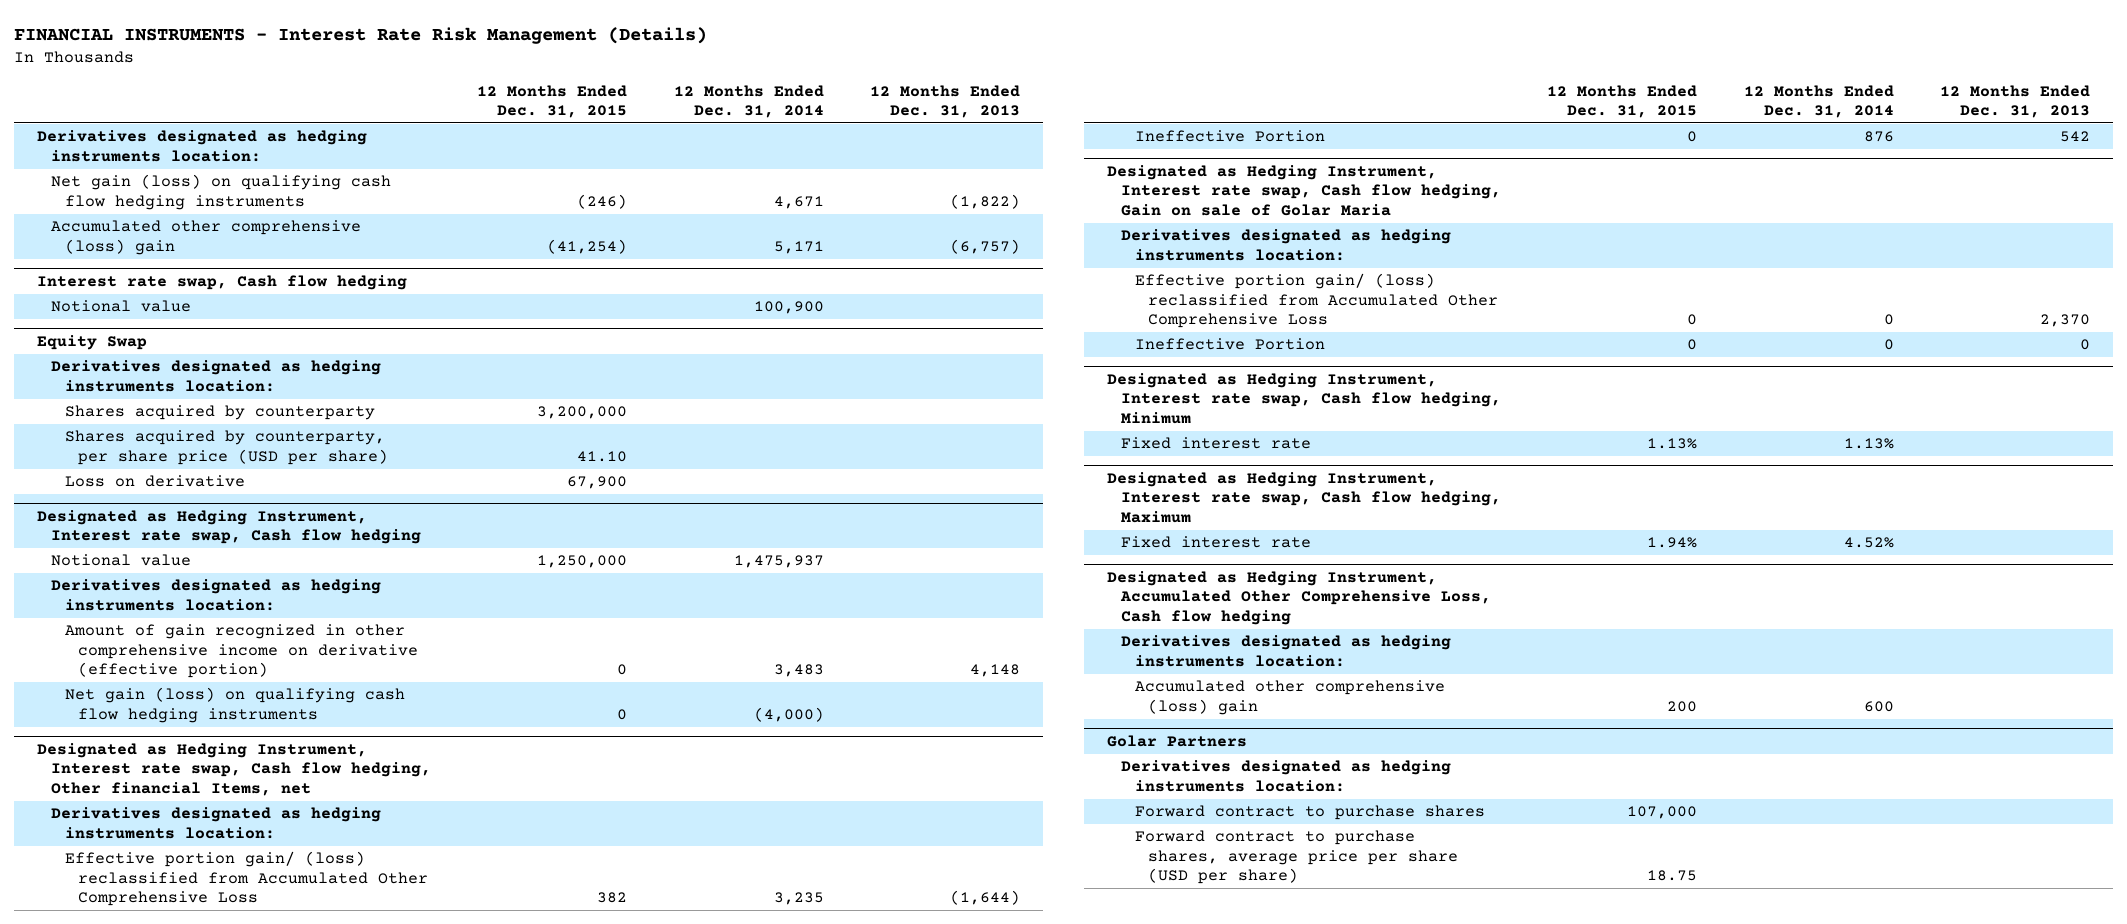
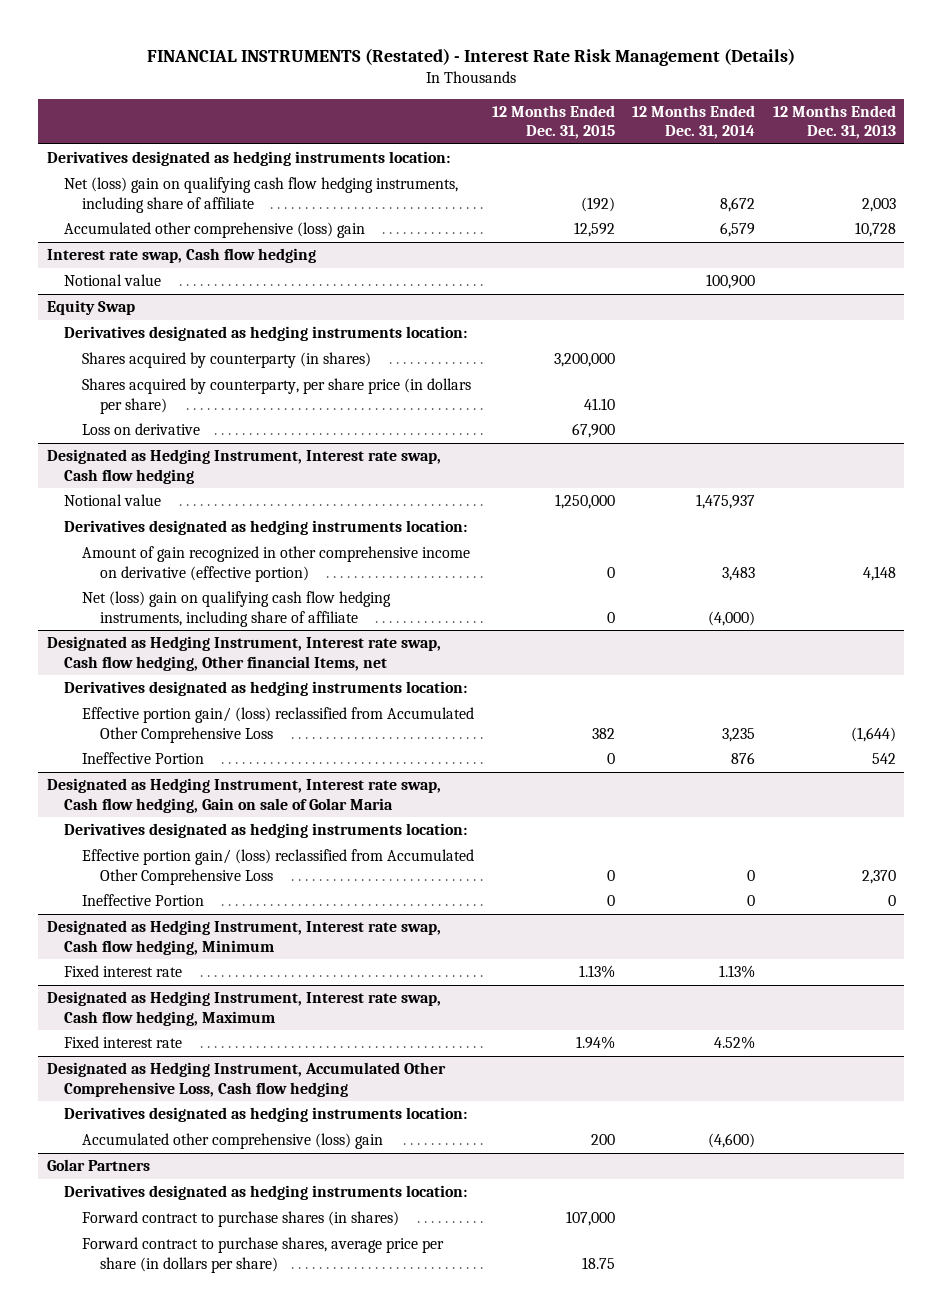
- FINANCIAL INSTRUMENTS - Interest Rate Risk Management (Details)
+ FINANCIAL INSTRUMENTS (Restated) - Interest Rate Risk Management (Details)
- Net gain (loss) on qualifying cash flow hedging instruments | (246) | 4,671 | (1,822)
- Accumulated other comprehensive (loss) gain | (41,254) | 5,171 | (6,757)
+ Net (loss) gain on qualifying cash flow hedging instruments, including share of affiliate | (192) | 8,672 | 2,003
+ Accumulated other comprehensive (loss) gain | 12,592 | 6,579 | 10,728
@ Equity Swap
- Shares acquired by counterparty | 3,200,000 | |
- Shares acquired by counterparty, per share price (USD per share) | 41.10 | |
+ Shares acquired by counterparty (in shares) | 3,200,000 | |
+ Shares acquired by counterparty, per share price (in dollars per share) | 41.10 | |
@ Designated as Hedging Instrument, Interest rate swap, Cash flow hedging
- Net gain (loss) on qualifying cash flow hedging instruments | 0 | (4,000) |
+ Net (loss) gain on qualifying cash flow hedging instruments, including share of affiliate | 0 | (4,000) |
@ Designated as Hedging Instrument, Accumulated Other Comprehensive Loss, Cash flow hedging
- Accumulated other comprehensive (loss) gain | 200 | 600 |
+ Accumulated other comprehensive (loss) gain | 200 | (4,600) |
@ Golar Partners
- Forward contract to purchase shares | 107,000 | |
- Forward contract to purchase shares, average price per share (USD per share) | 18.75 | |
+ Forward contract to purchase shares (in shares) | 107,000 | |
+ Forward contract to purchase shares, average price per share (in dollars per share) | 18.75 | |

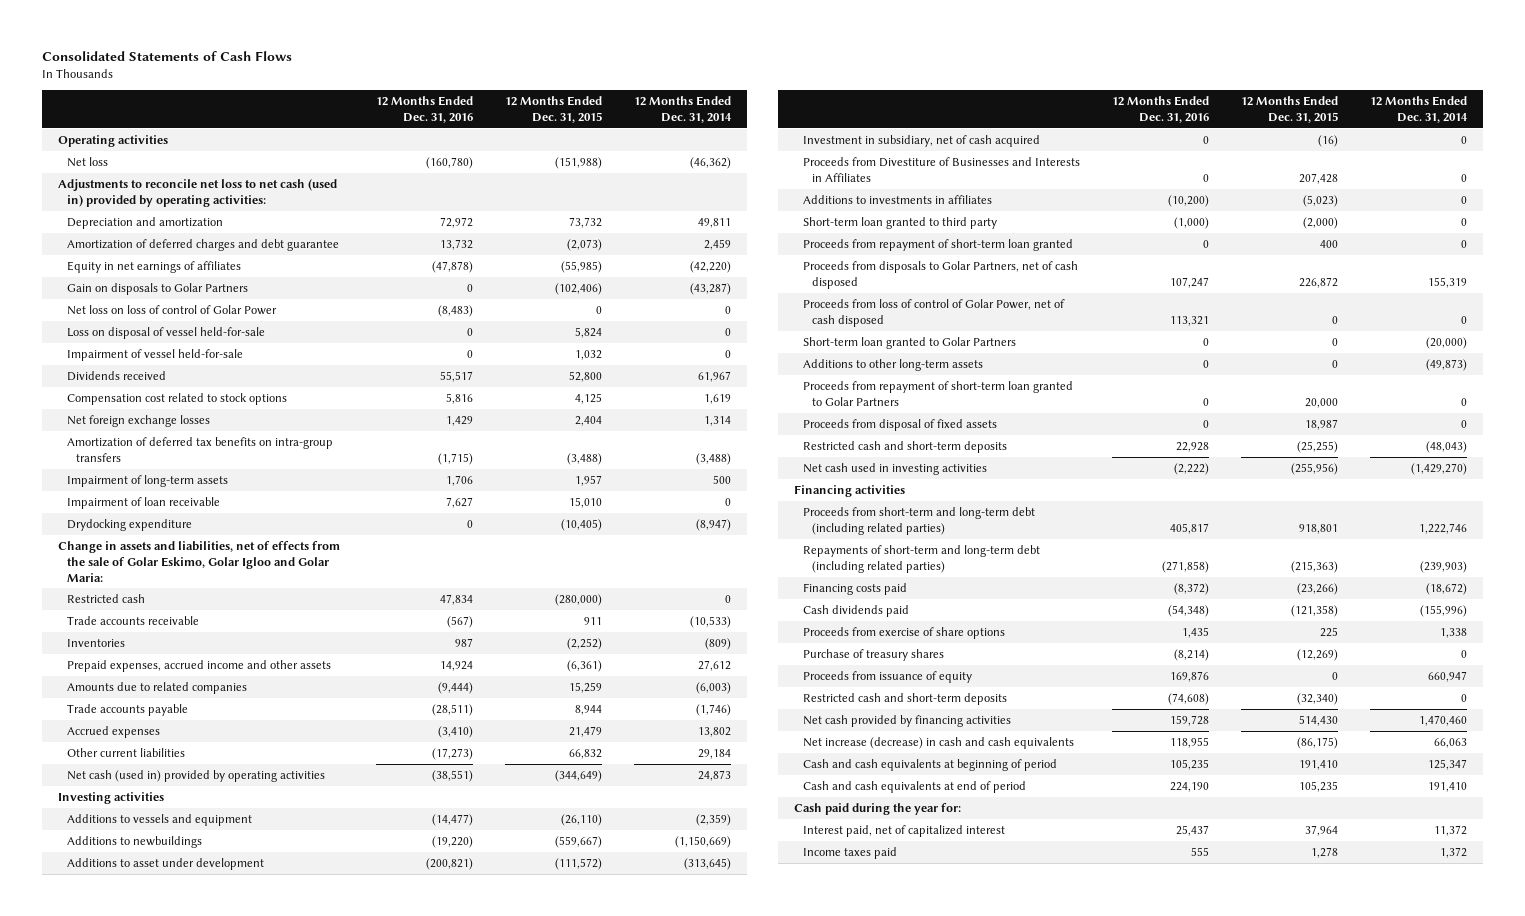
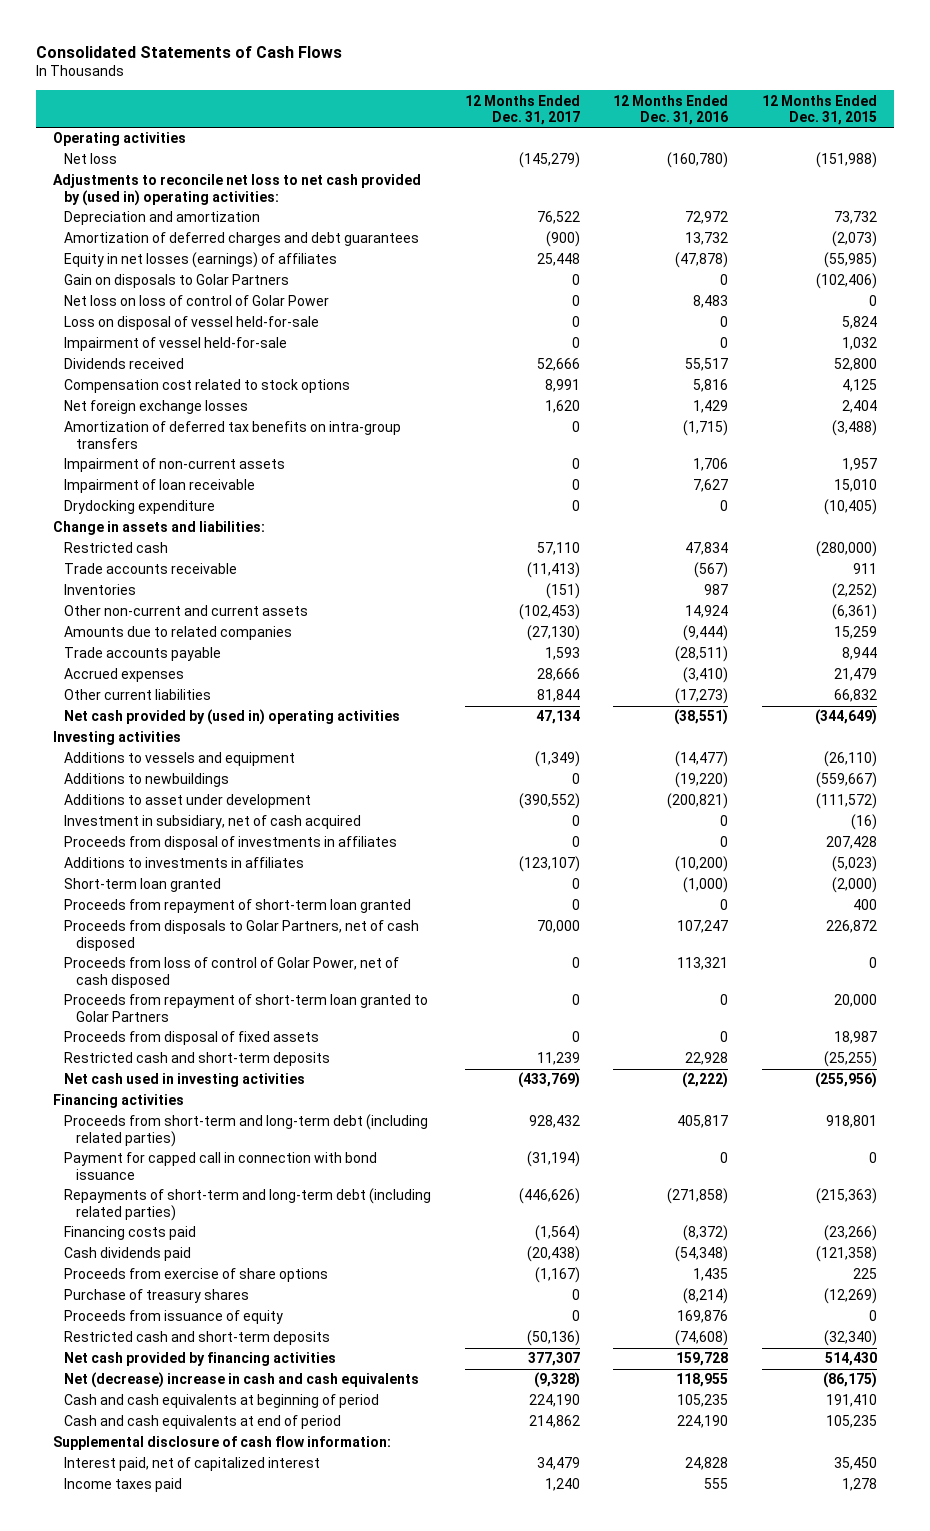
- | 12 Months Ended Dec. 31, 2016 | 12 Months Ended Dec. 31, 2015 | 12 Months Ended Dec. 31, 2014
+ | 12 Months Ended Dec. 31, 2017 | 12 Months Ended Dec. 31, 2016 | 12 Months Ended Dec. 31, 2015
- Adjustments to reconcile net loss to net cash (used in) provided by operating activities:
+ Adjustments to reconcile net loss to net cash provided by (used in) operating activities:
- Amortization of deferred charges and debt guarantee | 13,732 | (2,073) | 2,459
- Equity in net earnings of affiliates | (47,878) | (55,985) | (42,220)
+ Amortization of deferred charges and debt guarantees | (900) | 13,732 | (2,073)
+ Equity in net losses (earnings) of affiliates | 25,448 | (47,878) | (55,985)
- Net loss on loss of control of Golar Power | (8,483) | 0 | 0
+ Net loss on loss of control of Golar Power | 0 | 8,483 | 0
- Impairment of long-term assets | 1,706 | 1,957 | 500
+ Impairment of non-current assets | 0 | 1,706 | 1,957
- Change in assets and liabilities, net of effects from the sale of Golar Eskimo, Golar Igloo and Golar Maria:
+ Change in assets and liabilities:
- Prepaid expenses, accrued income and other assets | 14,924 | (6,361) | 27,612
+ Other non-current and current assets | (102,453) | 14,924 | (6,361)
- Net cash (used in) provided by operating activities | (38,551) | (344,649) | 24,873
+ Net cash provided by (used in) operating activities | 47,134 | (38,551) | (344,649)
- Proceeds from Divestiture of Businesses and Interests in Affiliates | 0 | 207,428 | 0
+ Proceeds from disposal of investments in affiliates | 0 | 0 | 207,428
- Short-term loan granted to third party | (1,000) | (2,000) | 0
+ Short-term loan granted | 0 | (1,000) | (2,000)
- Short-term loan granted to Golar Partners | 0 | 0 | (20,000)
- Additions to other long-term assets | 0 | 0 | (49,873)
+ Payment for capped call in connection with bond issuance | (31,194) | 0 | 0
- Net increase (decrease) in cash and cash equivalents | 118,955 | (86,175) | 66,063
+ Net (decrease) increase in cash and cash equivalents | (9,328) | 118,955 | (86,175)
- Cash paid during the year for:
- Interest paid, net of capitalized interest | 25,437 | 37,964 | 11,372
+ Supplemental disclosure of cash flow information:
+ Interest paid, net of capitalized interest | 34,479 | 24,828 | 35,450

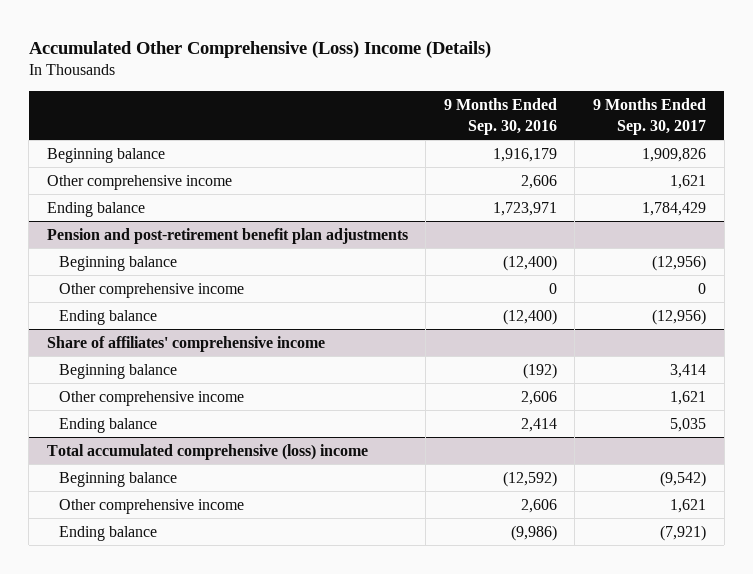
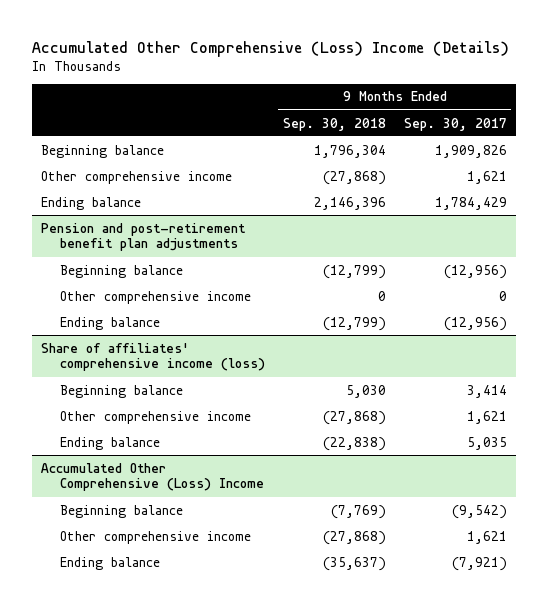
- | 9 Months Ended Sep. 30, 2016 | 9 Months Ended Sep. 30, 2017
+ | 9 Months Ended Sep. 30, 2018 | 9 Months Ended Sep. 30, 2017
- Share of affiliates' comprehensive income
+ Share of affiliates' comprehensive income (loss)
- Total accumulated comprehensive (loss) income
+ Accumulated Other Comprehensive (Loss) Income

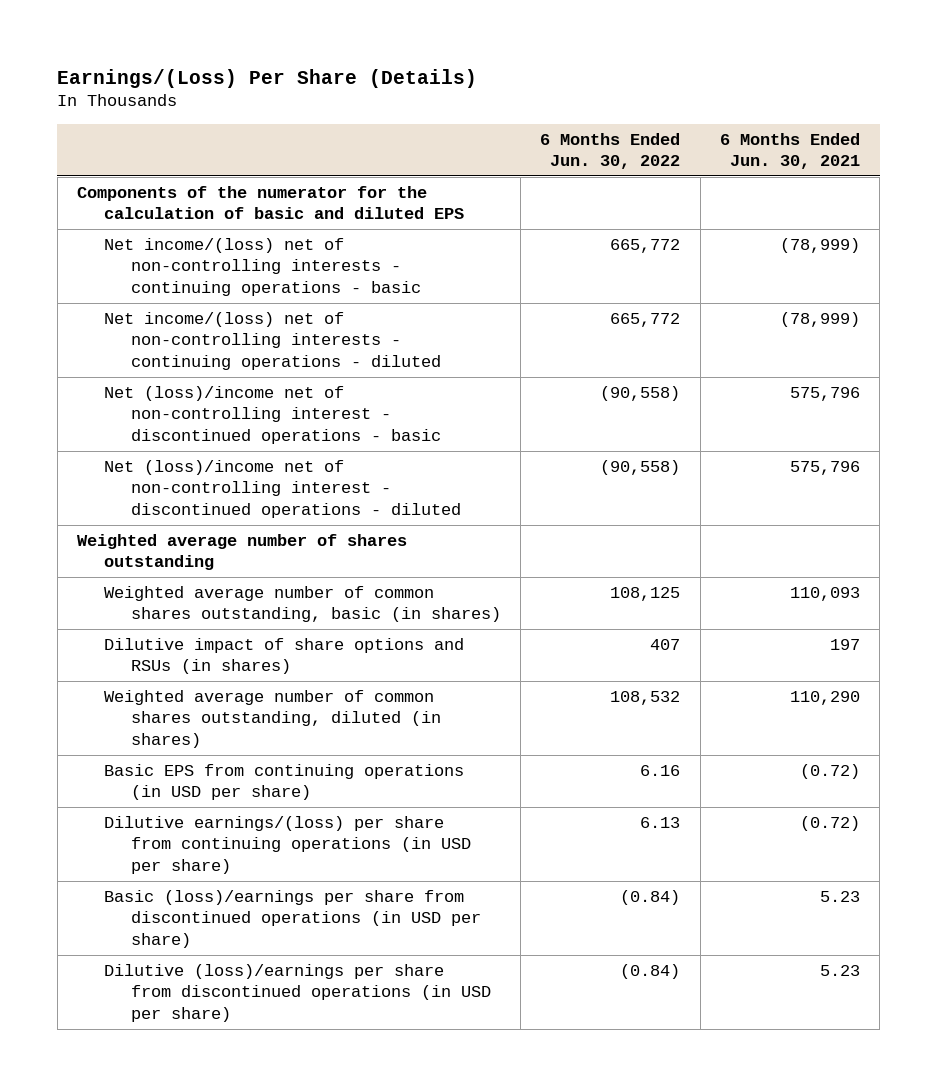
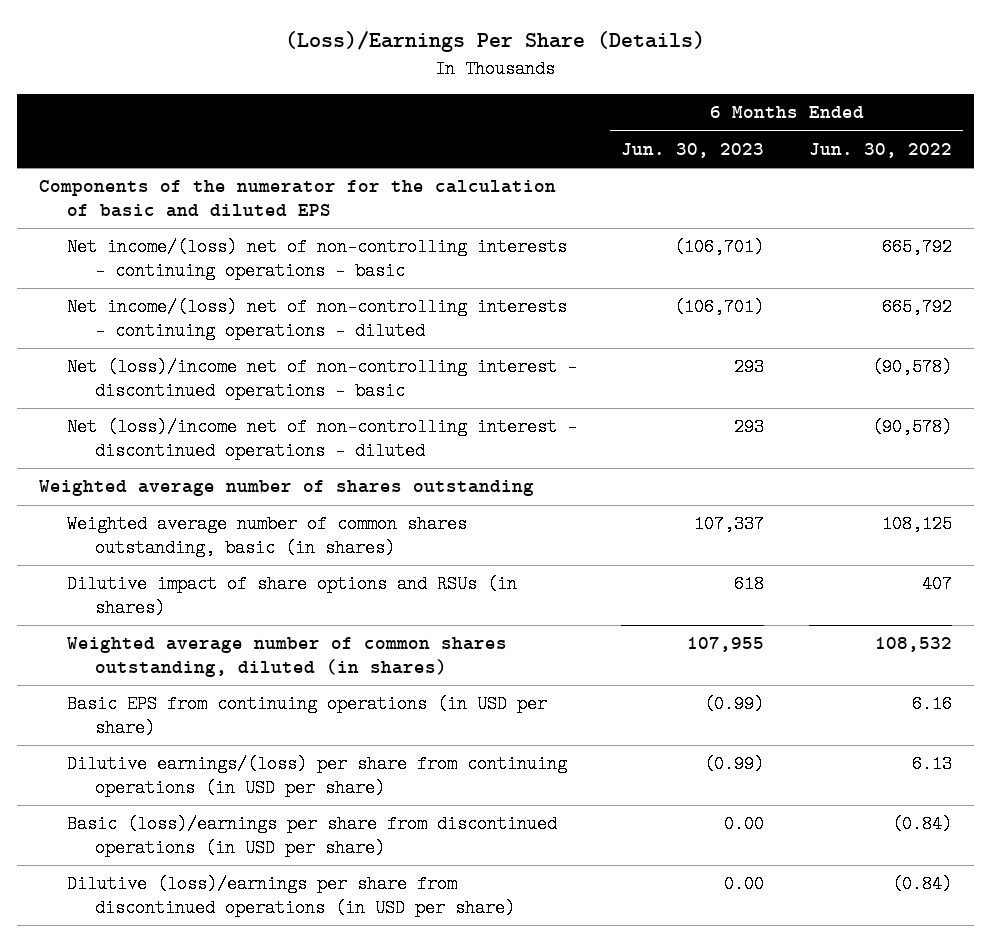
- Earnings/(Loss) Per Share (Details)
+ (Loss)/Earnings Per Share (Details)
- | 6 Months Ended Jun. 30, 2022 | 6 Months Ended Jun. 30, 2021
+ | 6 Months Ended Jun. 30, 2023 | 6 Months Ended Jun. 30, 2022
- Net income/(loss) net of non-controlling interests - continuing operations - basic | 665,772 | (78,999)
- Net income/(loss) net of non-controlling interests - continuing operations - diluted | 665,772 | (78,999)
- Net (loss)/income net of non-controlling interest - discontinued operations - basic | (90,558) | 575,796
- Net (loss)/income net of non-controlling interest - discontinued operations - diluted | (90,558) | 575,796
+ Net income/(loss) net of non-controlling interests - continuing operations - basic | (106,701) | 665,792
+ Net income/(loss) net of non-controlling interests - continuing operations - diluted | (106,701) | 665,792
+ Net (loss)/income net of non-controlling interest - discontinued operations - basic | 293 | (90,578)
+ Net (loss)/income net of non-controlling interest - discontinued operations - diluted | 293 | (90,578)

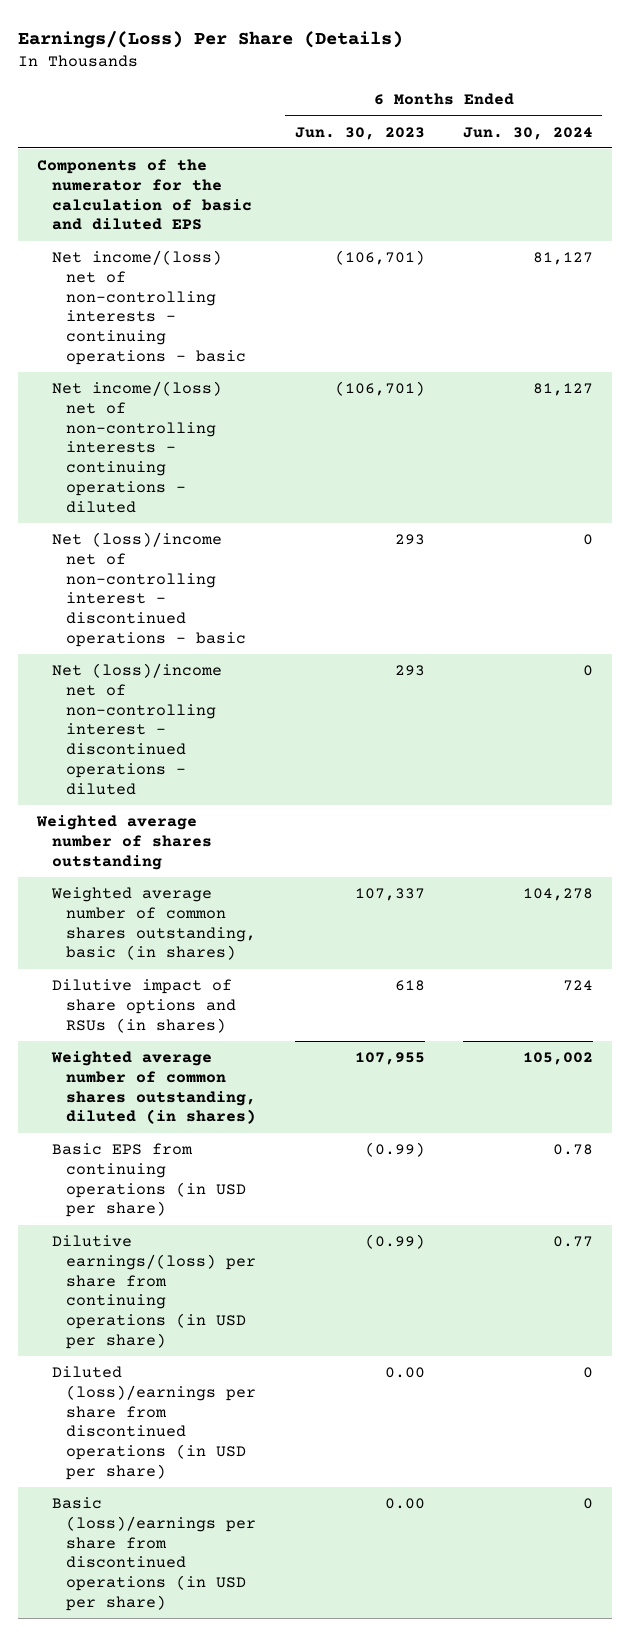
- (Loss)/Earnings Per Share (Details)
+ Earnings/(Loss) Per Share (Details)
- | 6 Months Ended Jun. 30, 2023 | 6 Months Ended Jun. 30, 2022
+ | 6 Months Ended Jun. 30, 2023 | 6 Months Ended Jun. 30, 2024
+ Diluted (loss)/earnings per share from discontinued operations (in USD per share) | 0.00 | 0
- Dilutive (loss)/earnings per share from discontinued operations (in USD per share) | 0.00 | (0.84)

